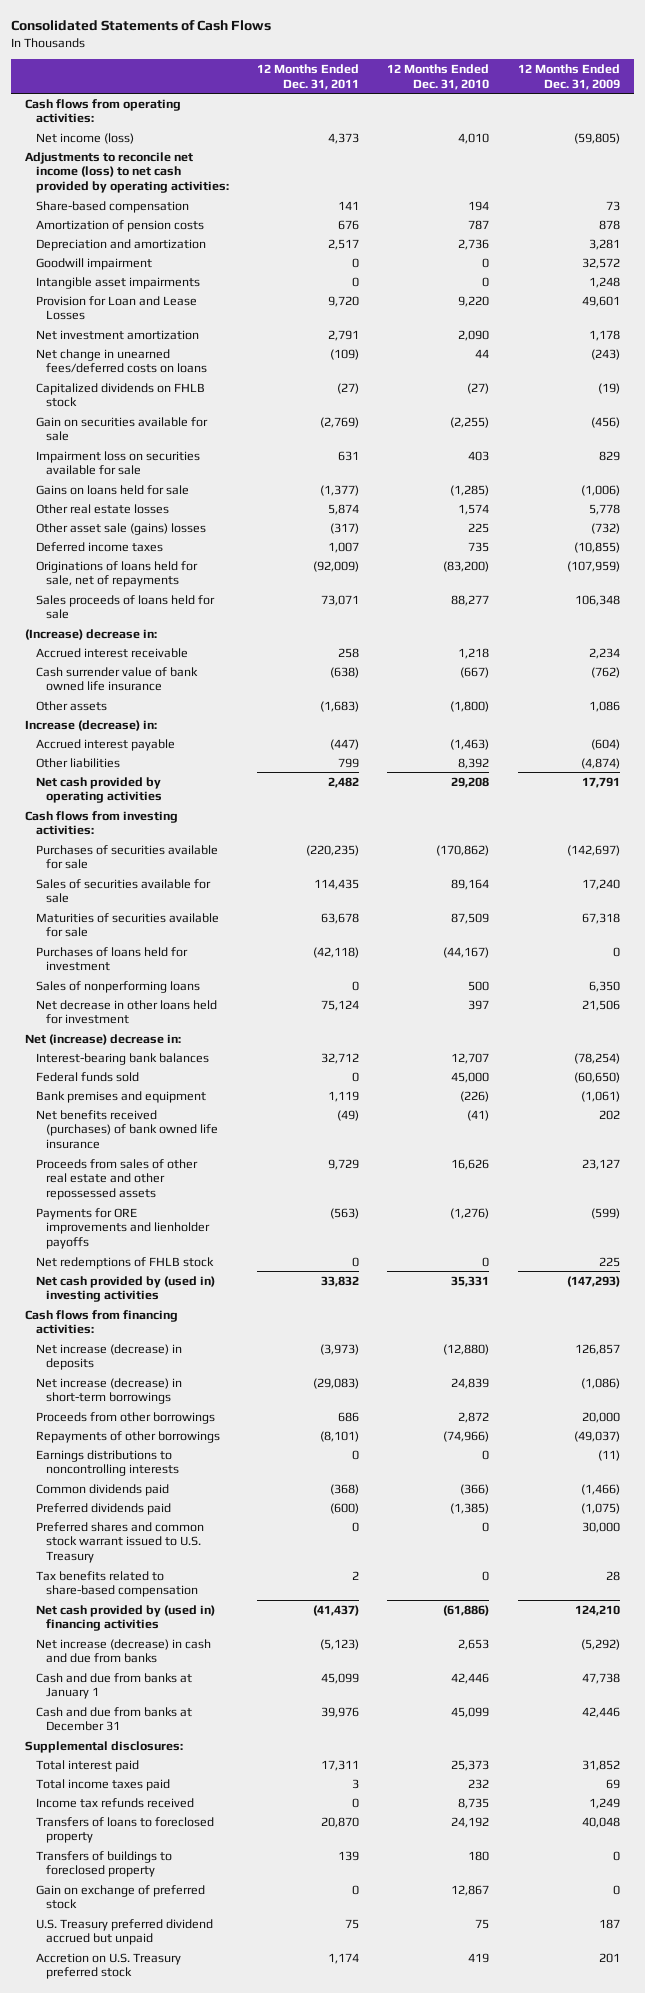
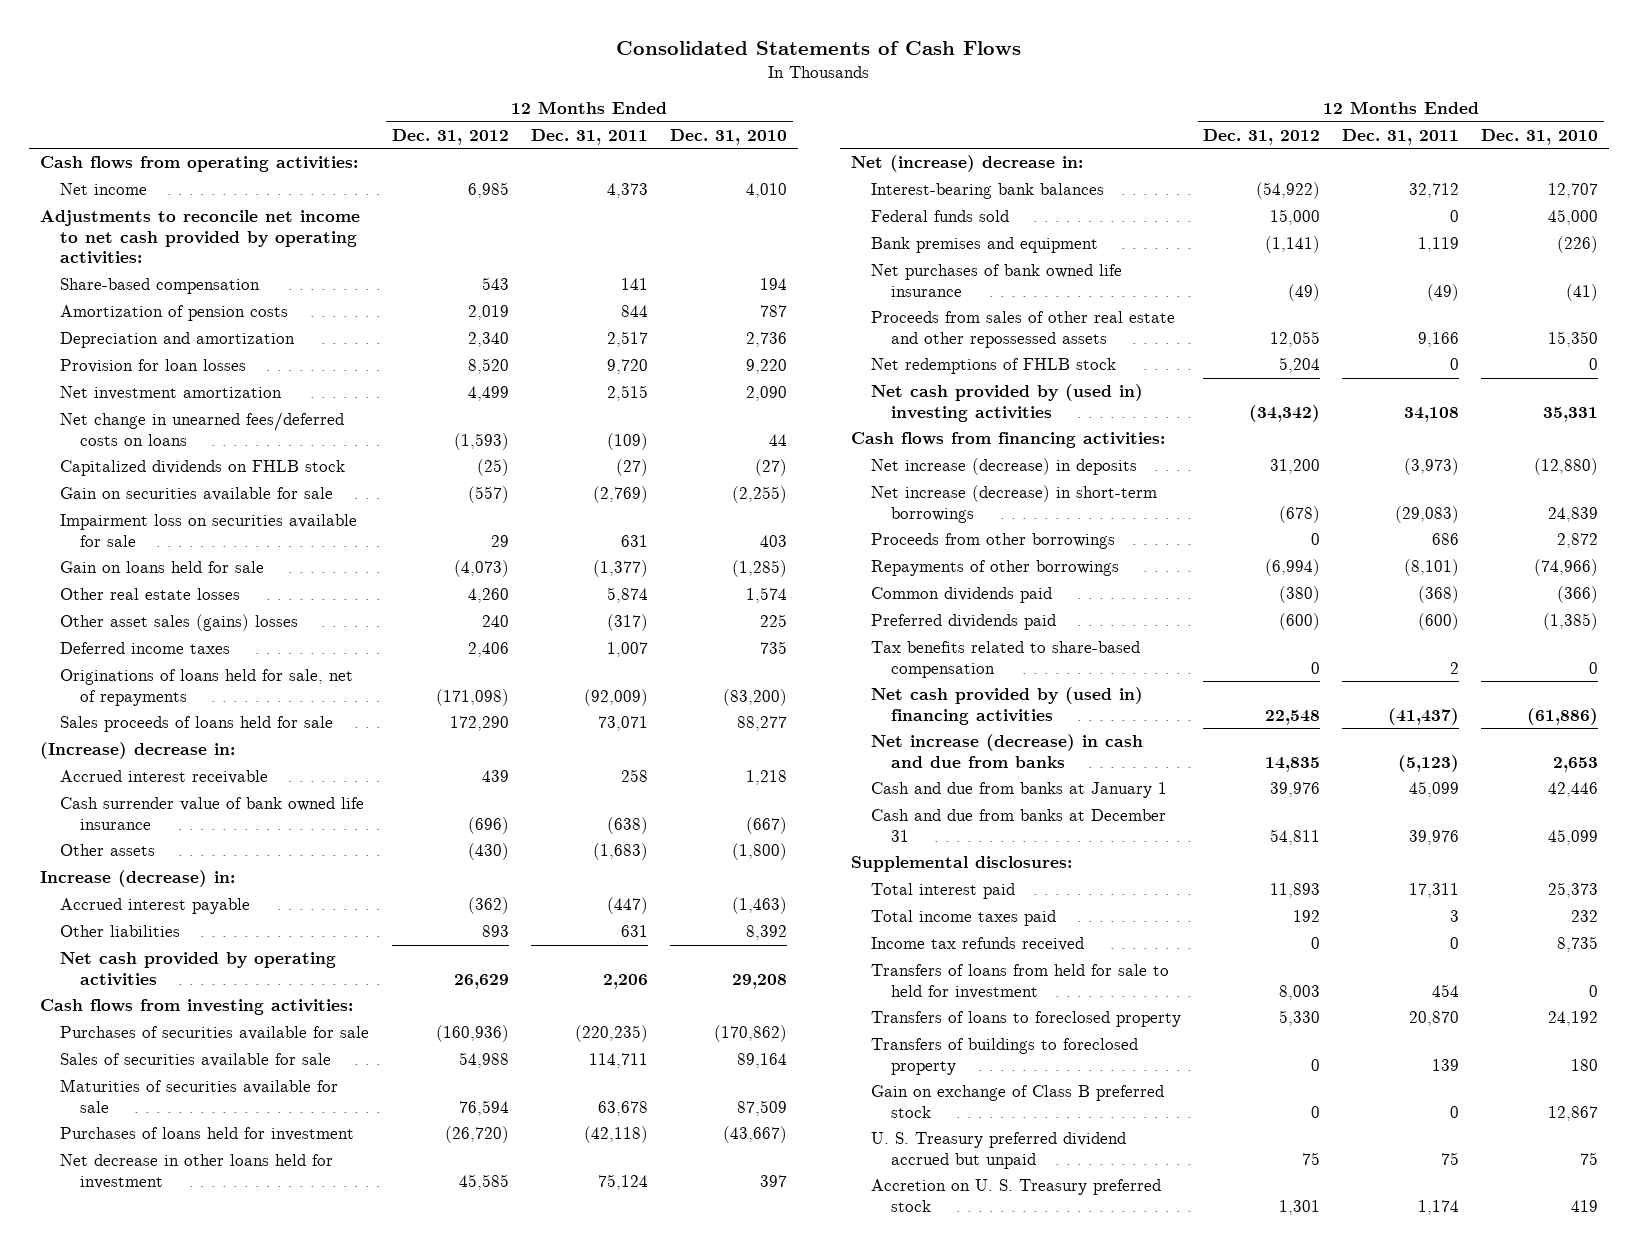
- | 12 Months Ended Dec. 31, 2011 | 12 Months Ended Dec. 31, 2010 | 12 Months Ended Dec. 31, 2009
+ | 12 Months Ended Dec. 31, 2012 | 12 Months Ended Dec. 31, 2011 | 12 Months Ended Dec. 31, 2010
- Net income (loss) | 4,373 | 4,010 | (59,805)
- Adjustments to reconcile net income (loss) to net cash provided by operating activities:
+ Net income | 6,985 | 4,373 | 4,010
+ Adjustments to reconcile net income to net cash provided by operating activities:
- Amortization of pension costs | 676 | 787 | 878
+ Amortization of pension costs | 2,019 | 844 | 787
- Goodwill impairment | 0 | 0 | 32,572
- Intangible asset impairments | 0 | 0 | 1,248
- Provision for Loan and Lease Losses | 9,720 | 9,220 | 49,601
- Net investment amortization | 2,791 | 2,090 | 1,178
+ Provision for loan losses | 8,520 | 9,720 | 9,220
+ Net investment amortization | 4,499 | 2,515 | 2,090
- Gains on loans held for sale | (1,377) | (1,285) | (1,006)
+ Gain on loans held for sale | (4,073) | (1,377) | (1,285)
- Other asset sale (gains) losses | (317) | 225 | (732)
+ Other asset sales (gains) losses | 240 | (317) | 225
- Other liabilities | 799 | 8,392 | (4,874)
- Net cash provided by operating activities | 2,482 | 29,208 | 17,791
+ Other liabilities | 893 | 631 | 8,392
+ Net cash provided by operating activities | 26,629 | 2,206 | 29,208
- Sales of securities available for sale | 114,435 | 89,164 | 17,240
+ Sales of securities available for sale | 54,988 | 114,711 | 89,164
- Purchases of loans held for investment | (42,118) | (44,167) | 0
- Sales of nonperforming loans | 0 | 500 | 6,350
+ Purchases of loans held for investment | (26,720) | (42,118) | (43,667)
- Net benefits received (purchases) of bank owned life insurance | (49) | (41) | 202
- Proceeds from sales of other real estate and other repossessed assets | 9,729 | 16,626 | 23,127
- Payments for ORE improvements and lienholder payoffs | (563) | (1,276) | (599)
+ Net purchases of bank owned life insurance | (49) | (49) | (41)
+ Proceeds from sales of other real estate and other repossessed assets | 12,055 | 9,166 | 15,350
- Net cash provided by (used in) investing activities | 33,832 | 35,331 | (147,293)
+ Net cash provided by (used in) investing activities | (34,342) | 34,108 | 35,331
- Earnings distributions to noncontrolling interests | 0 | 0 | (11)
- Preferred shares and common stock warrant issued to U.S. Treasury | 0 | 0 | 30,000
+ Transfers of loans from held for sale to held for investment | 8,003 | 454 | 0
- Gain on exchange of preferred stock | 0 | 12,867 | 0
- U.S. Treasury preferred dividend accrued but unpaid | 75 | 75 | 187
- Accretion on U.S. Treasury preferred stock | 1,174 | 419 | 201
+ Gain on exchange of Class B preferred stock | 0 | 0 | 12,867
+ U. S. Treasury preferred dividend accrued but unpaid | 75 | 75 | 75
+ Accretion on U. S. Treasury preferred stock | 1,301 | 1,174 | 419

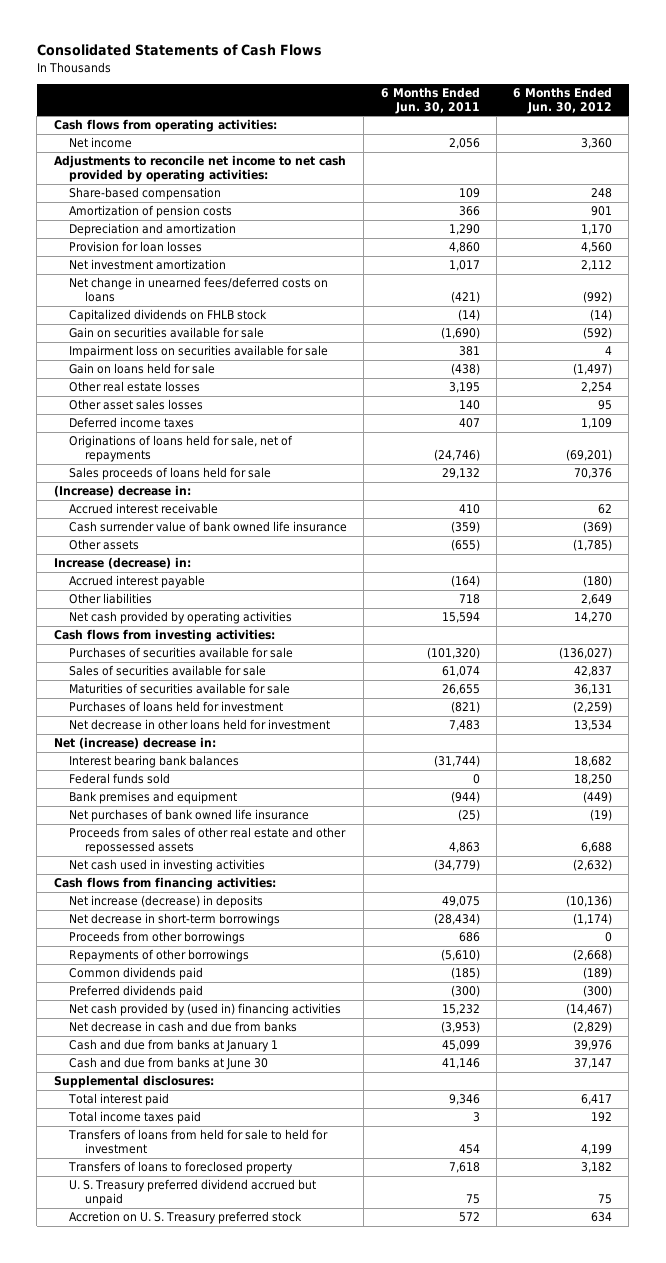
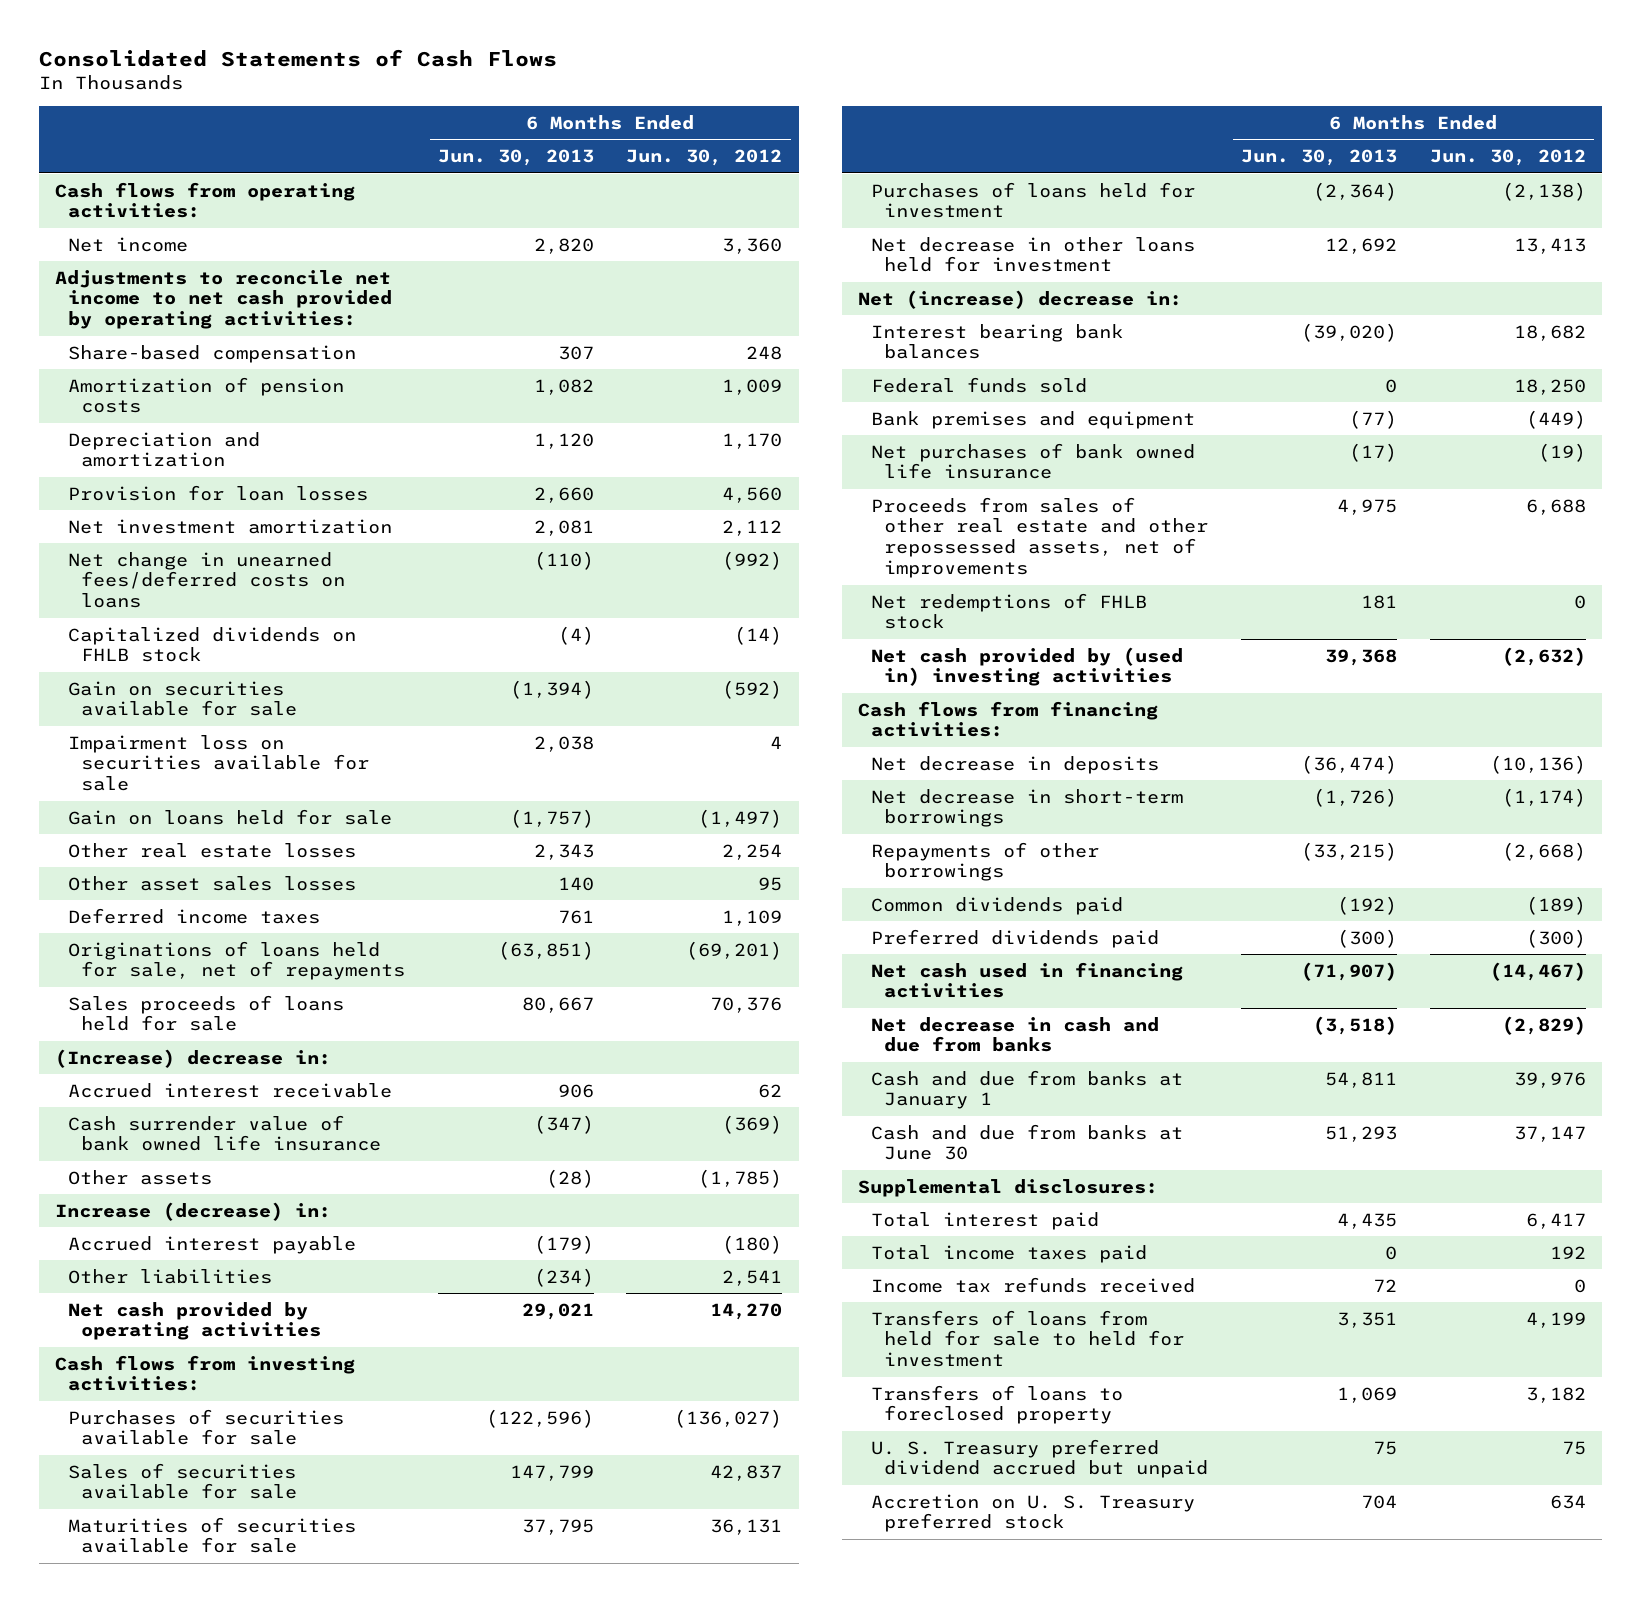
- | 6 Months Ended Jun. 30, 2011 | 6 Months Ended Jun. 30, 2012
+ | 6 Months Ended Jun. 30, 2013 | 6 Months Ended Jun. 30, 2012
- Amortization of pension costs | 366 | 901
+ Amortization of pension costs | 1,082 | 1,009
- Other liabilities | 718 | 2,649
+ Other liabilities | (234) | 2,541
- Purchases of loans held for investment | (821) | (2,259)
- Net decrease in other loans held for investment | 7,483 | 13,534
+ Purchases of loans held for investment | (2,364) | (2,138)
+ Net decrease in other loans held for investment | 12,692 | 13,413
- Proceeds from sales of other real estate and other repossessed assets | 4,863 | 6,688
- Net cash used in investing activities | (34,779) | (2,632)
+ Proceeds from sales of other real estate and other repossessed assets, net of improvements | 4,975 | 6,688
+ Net redemptions of FHLB stock | 181 | 0
+ Net cash provided by (used in) investing activities | 39,368 | (2,632)
- Net increase (decrease) in deposits | 49,075 | (10,136)
+ Net decrease in deposits | (36,474) | (10,136)
- Proceeds from other borrowings | 686 | 0
- Net cash provided by (used in) financing activities | 15,232 | (14,467)
+ Net cash used in financing activities | (71,907) | (14,467)
+ Income tax refunds received | 72 | 0

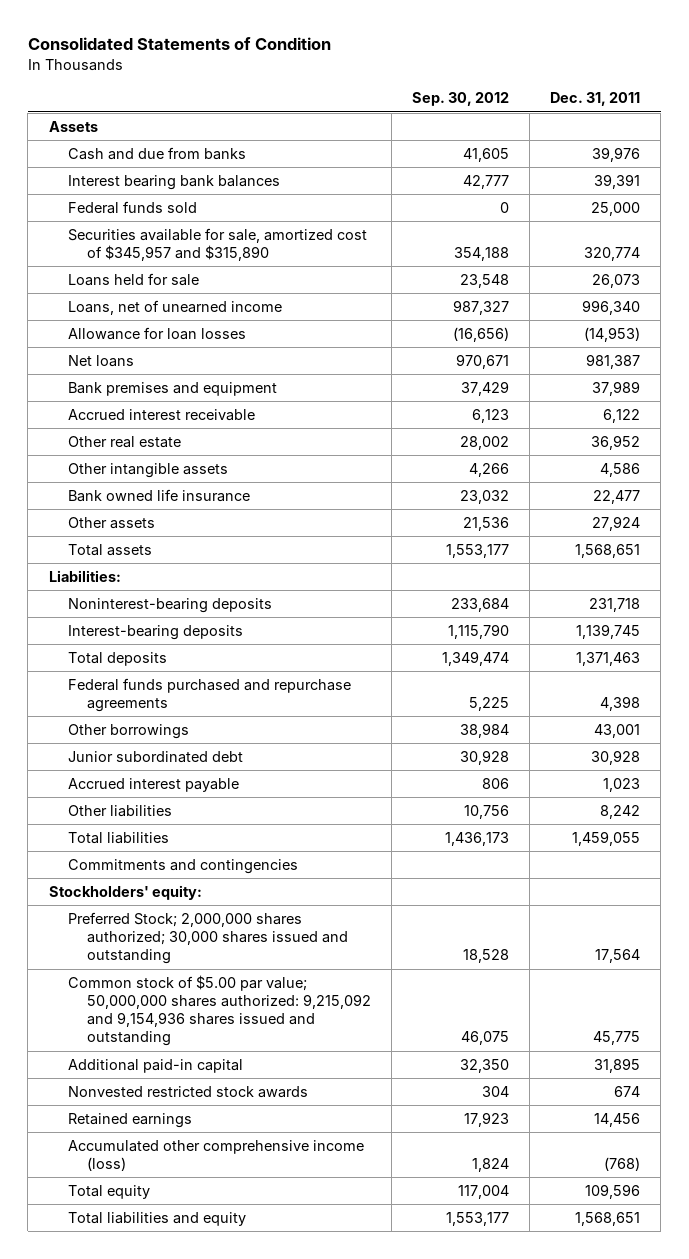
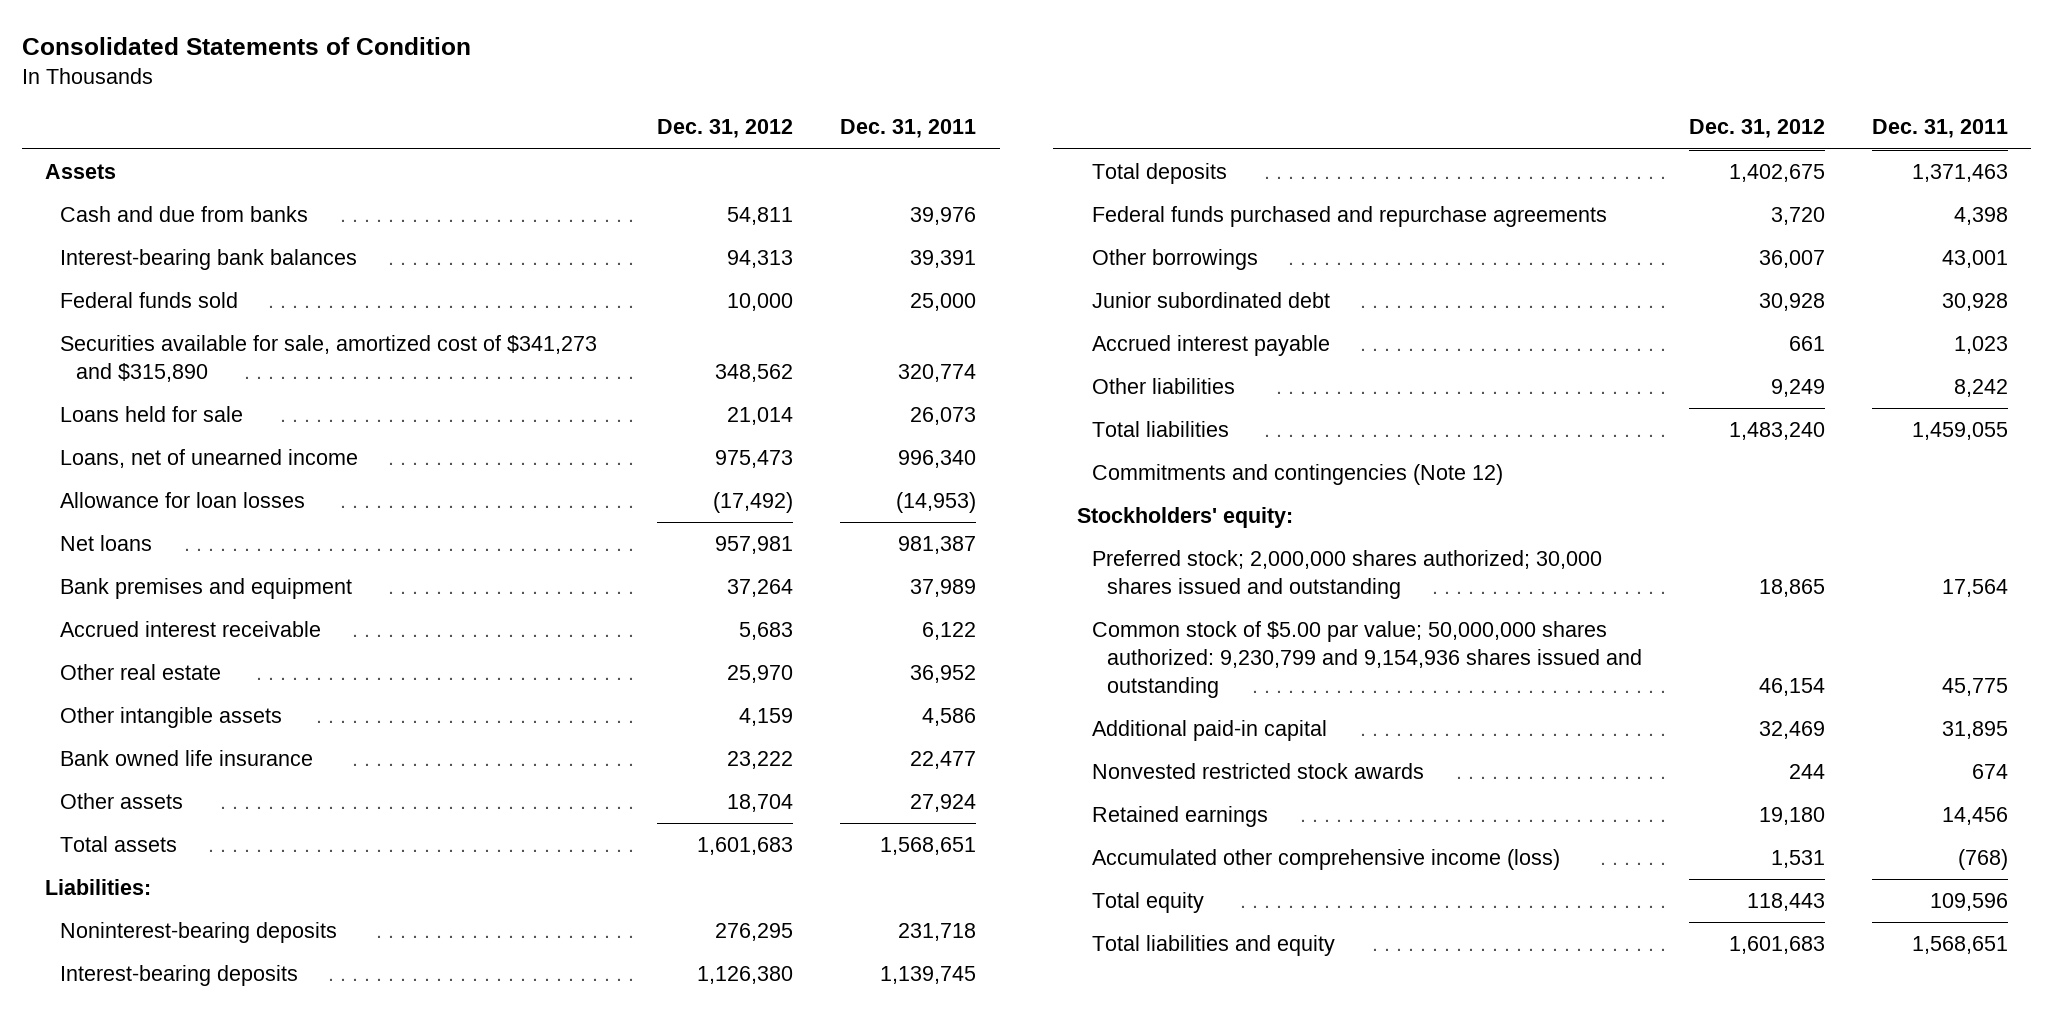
- | Sep. 30, 2012 | Dec. 31, 2011
+ | Dec. 31, 2012 | Dec. 31, 2011
- Interest bearing bank balances | 42,777 | 39,391
+ Interest-bearing bank balances | 94,313 | 39,391
- Securities available for sale, amortized cost of $345,957 and $315,890 | 354,188 | 320,774
+ Securities available for sale, amortized cost of $341,273 and $315,890 | 348,562 | 320,774
- Commitments and contingencies
+ Commitments and contingencies (Note 12)
- Preferred Stock; 2,000,000 shares authorized; 30,000 shares issued and outstanding | 18,528 | 17,564
- Common stock of $5.00 par value; 50,000,000 shares authorized: 9,215,092 and 9,154,936 shares issued and outstanding | 46,075 | 45,775
+ Preferred stock; 2,000,000 shares authorized; 30,000 shares issued and outstanding | 18,865 | 17,564
+ Common stock of $5.00 par value; 50,000,000 shares authorized: 9,230,799 and 9,154,936 shares issued and outstanding | 46,154 | 45,775

